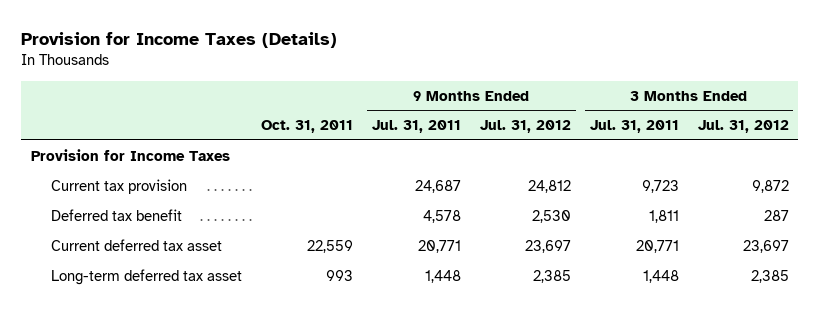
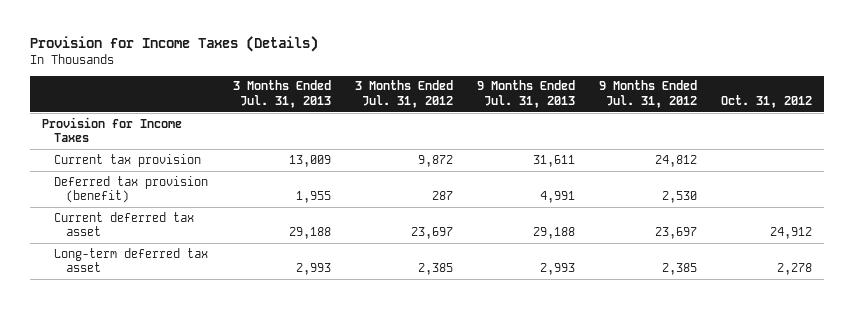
- | Oct. 31, 2011 | 9 Months Ended Jul. 31, 2011 | 9 Months Ended Jul. 31, 2012 | 3 Months Ended Jul. 31, 2011 | 3 Months Ended Jul. 31, 2012
+ | 3 Months Ended Jul. 31, 2013 | 3 Months Ended Jul. 31, 2012 | 9 Months Ended Jul. 31, 2013 | 9 Months Ended Jul. 31, 2012 | Oct. 31, 2012
- Deferred tax benefit | | 4,578 | 2,530 | 1,811 | 287
+ Deferred tax provision (benefit) | 1,955 | 287 | 4,991 | 2,530 |

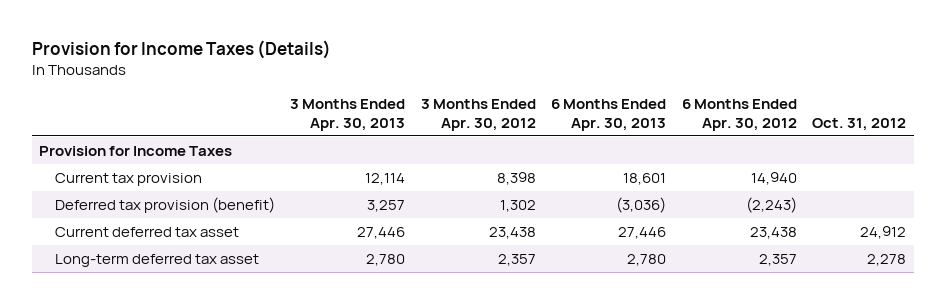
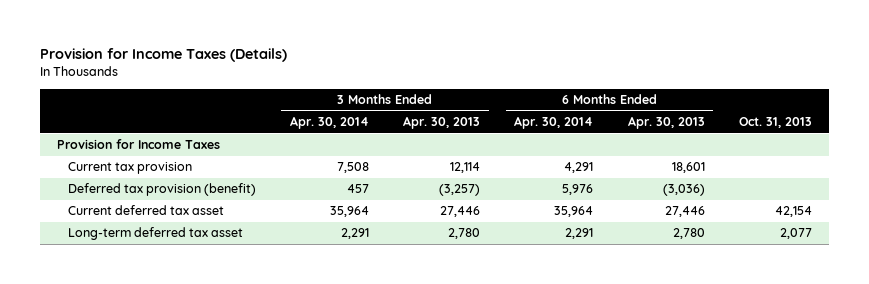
- | 3 Months Ended Apr. 30, 2013 | 3 Months Ended Apr. 30, 2012 | 6 Months Ended Apr. 30, 2013 | 6 Months Ended Apr. 30, 2012 | Oct. 31, 2012
+ | 3 Months Ended Apr. 30, 2014 | 3 Months Ended Apr. 30, 2013 | 6 Months Ended Apr. 30, 2014 | 6 Months Ended Apr. 30, 2013 | Oct. 31, 2013
- Deferred tax provision (benefit) | 3,257 | 1,302 | (3,036) | (2,243) |
+ Deferred tax provision (benefit) | 457 | (3,257) | 5,976 | (3,036) |

